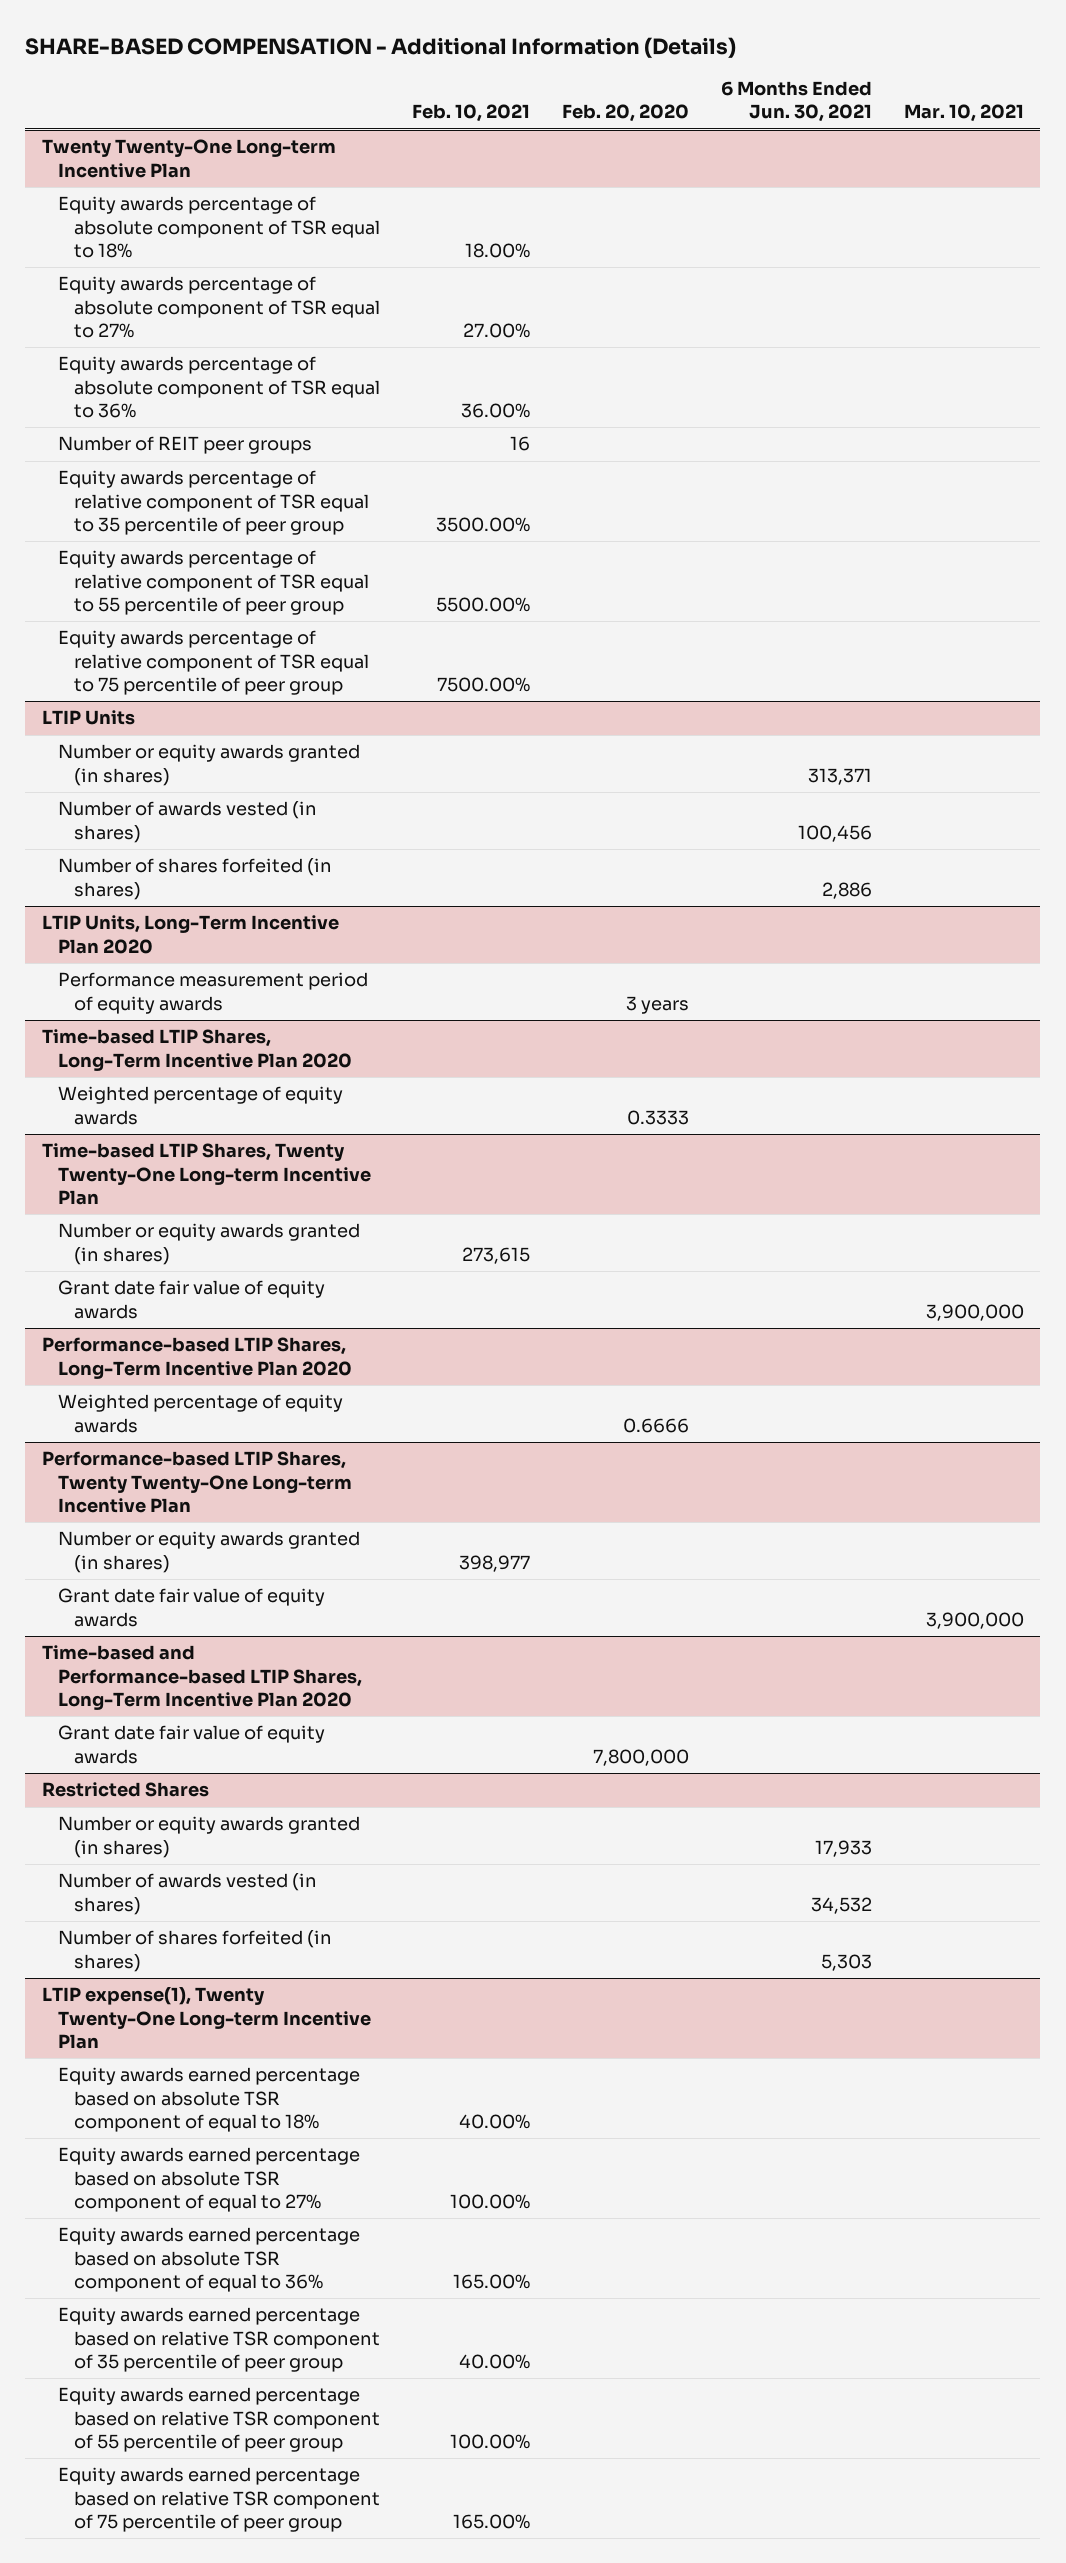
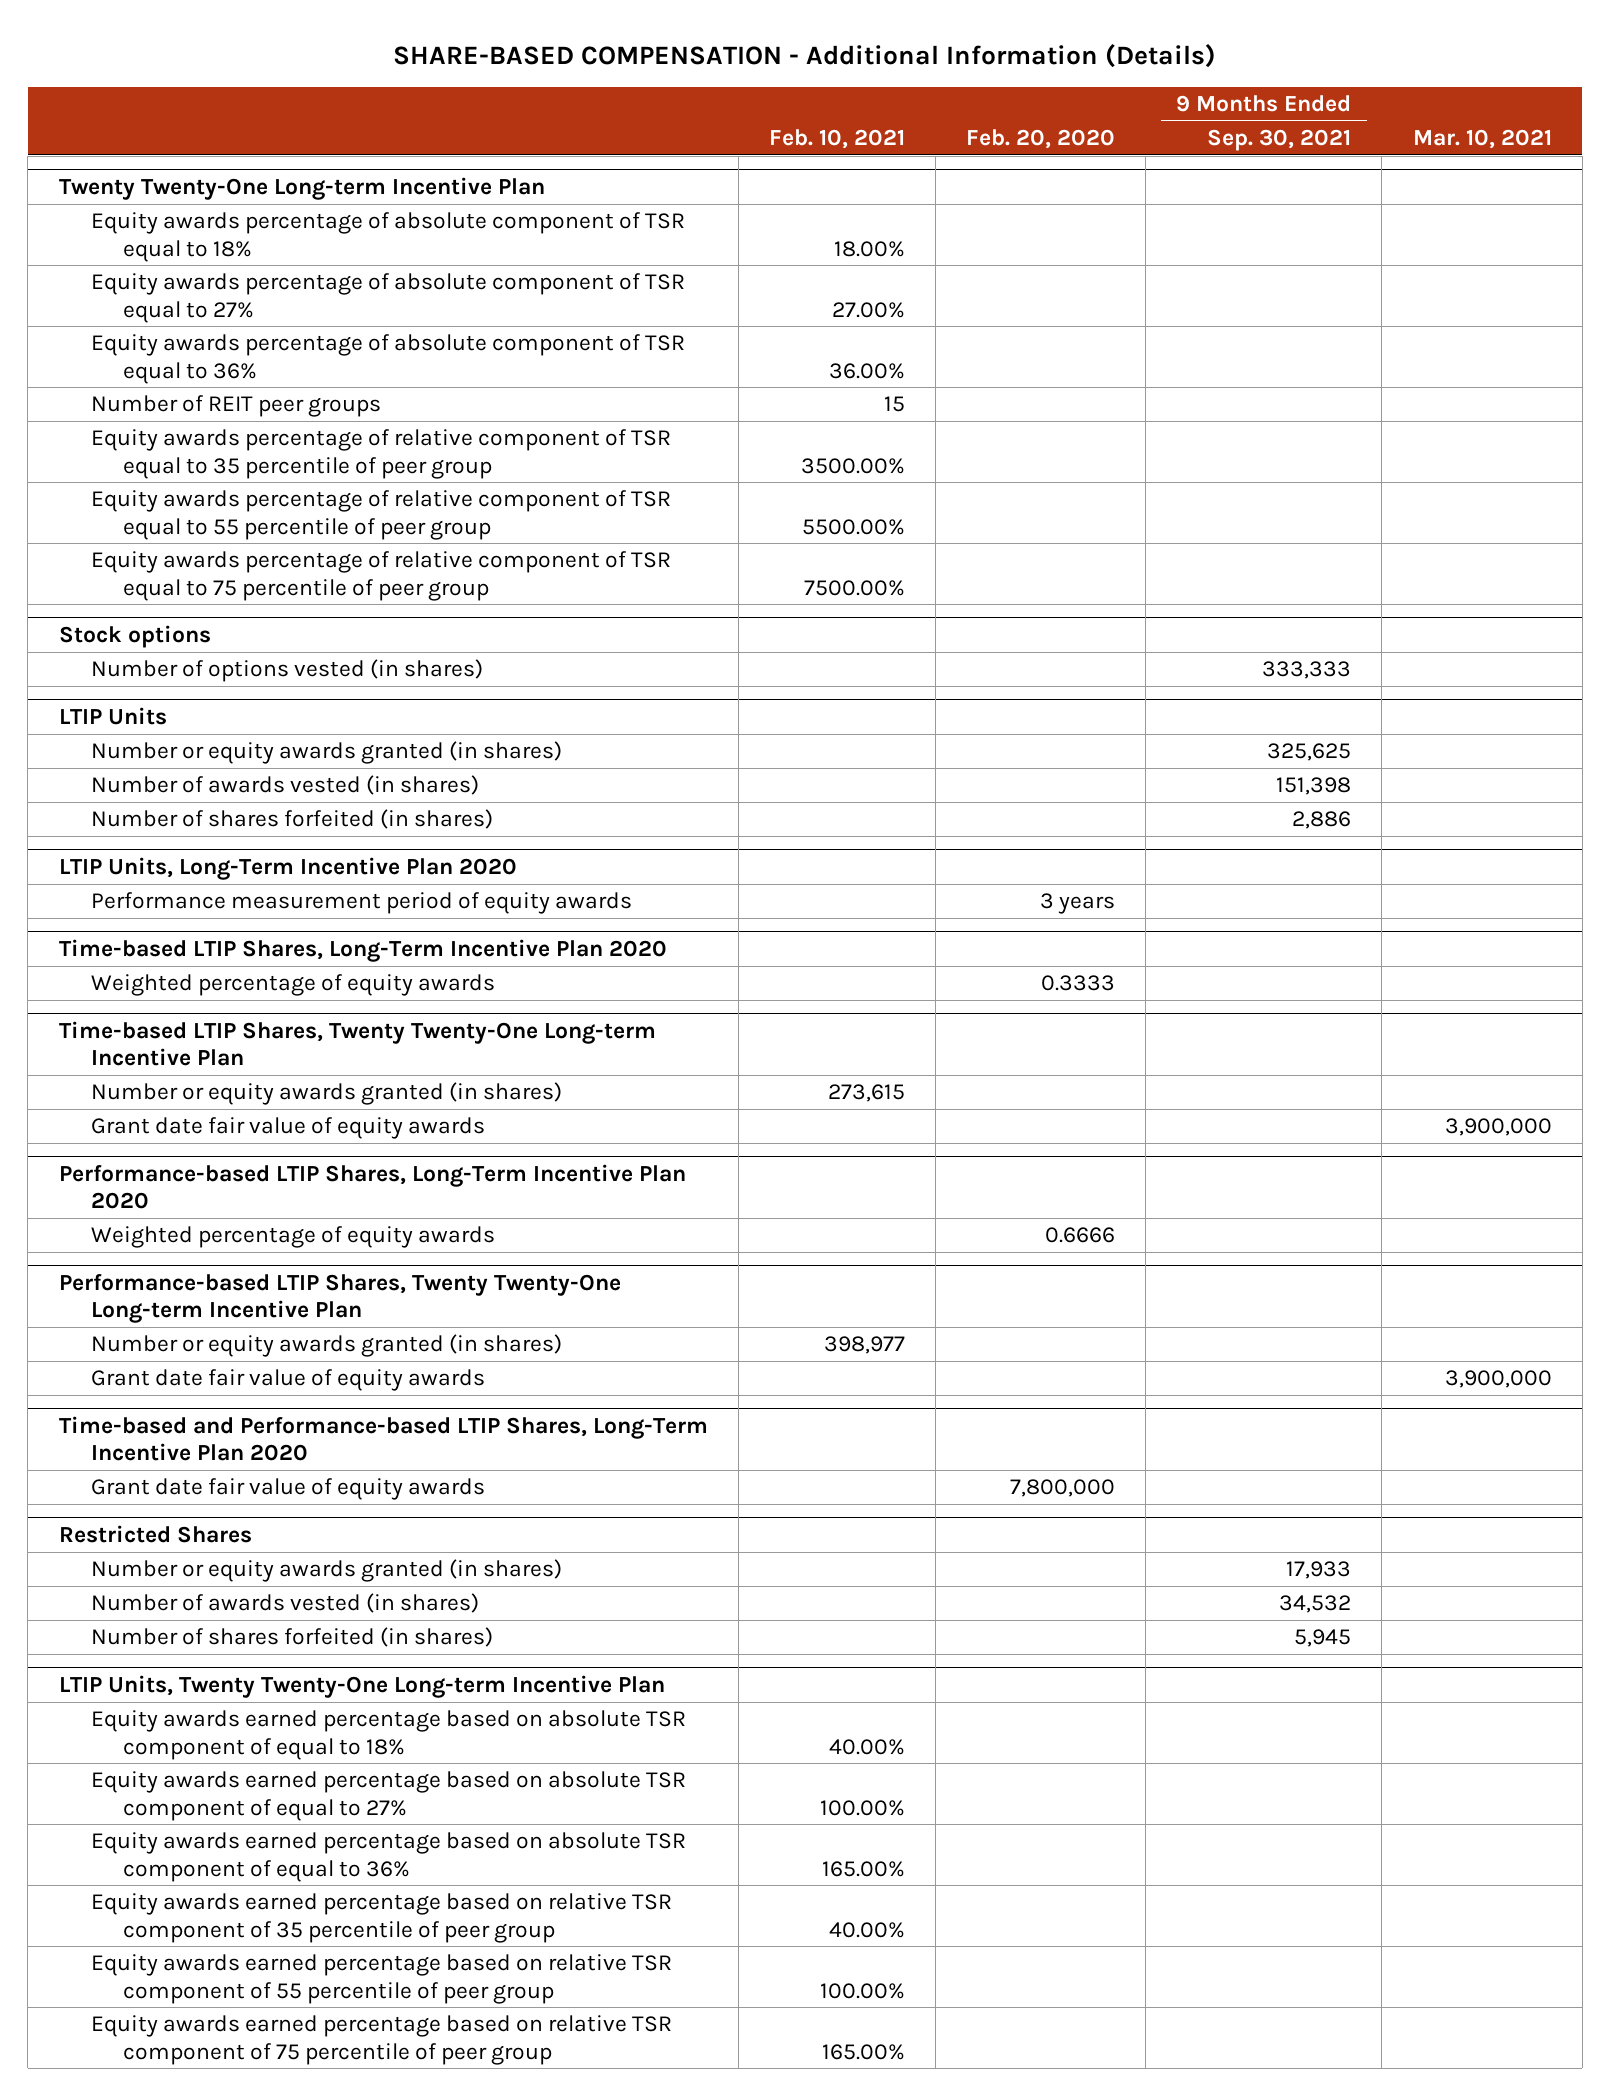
- | Feb. 10, 2021 | Feb. 20, 2020 | 6 Months Ended Jun. 30, 2021 | Mar. 10, 2021
+ | Feb. 10, 2021 | Feb. 20, 2020 | 9 Months Ended Sep. 30, 2021 | Mar. 10, 2021
@ Twenty Twenty-One Long-term Incentive Plan
- Number of REIT peer groups | 16 | | |
+ Number of REIT peer groups | 15 | | |
+ Stock options
+ Number of options vested (in shares) | | | 333,333 |
- LTIP expense(1), Twenty Twenty-One Long-term Incentive Plan
+ LTIP Units, Twenty Twenty-One Long-term Incentive Plan

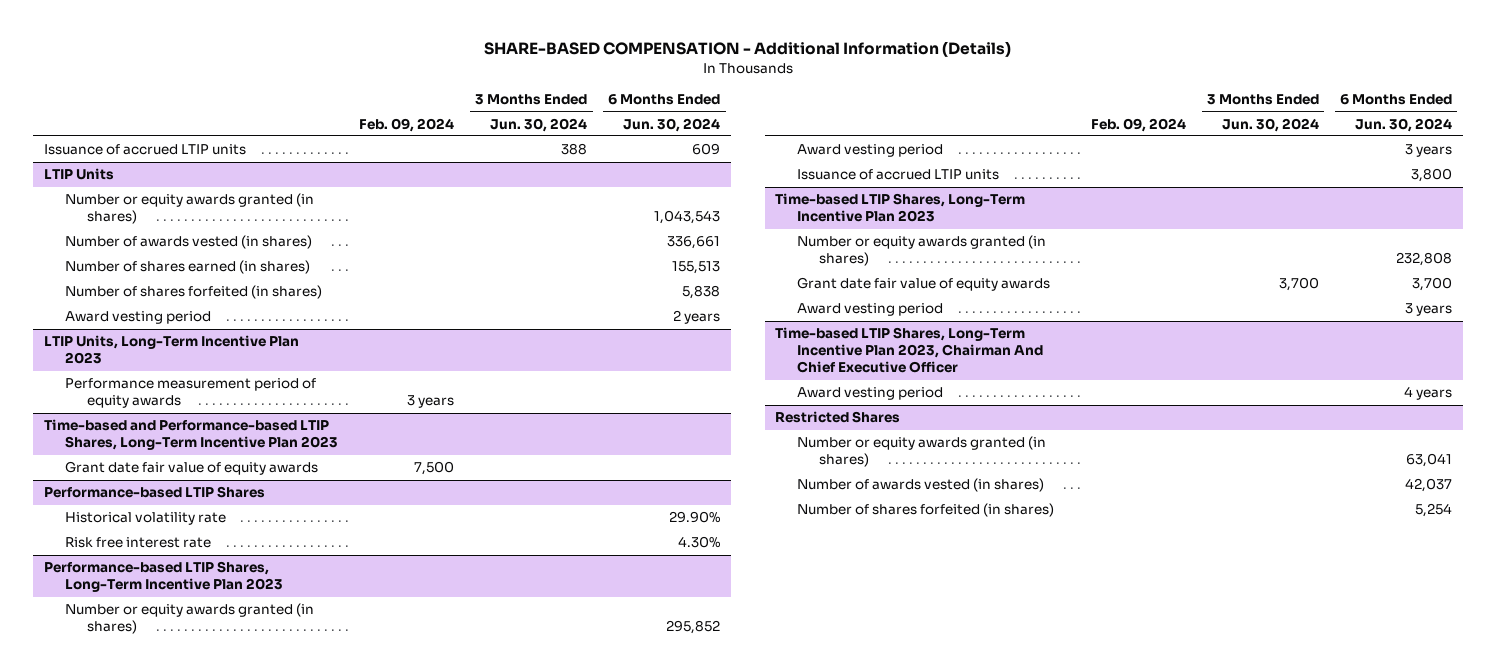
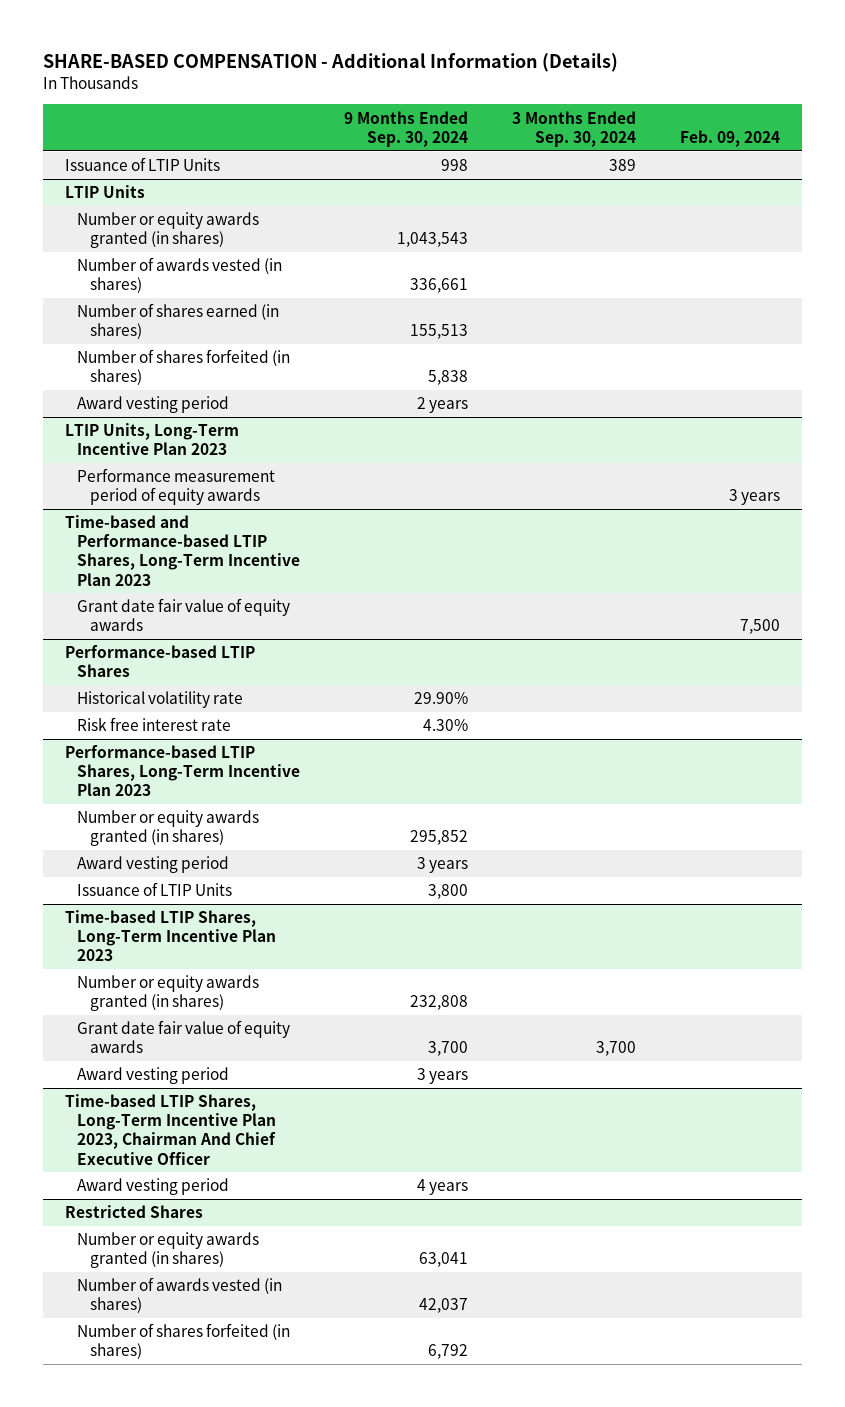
- | Feb. 09, 2024 | 3 Months Ended Jun. 30, 2024 | 6 Months Ended Jun. 30, 2024
+ | 9 Months Ended Sep. 30, 2024 | 3 Months Ended Sep. 30, 2024 | Feb. 09, 2024
- Issuance of accrued LTIP units | | 388 | 609
+ Issuance of LTIP Units | 998 | 389 |
@ Performance-based LTIP Shares, Long-Term Incentive Plan 2023
- Issuance of accrued LTIP units | | | 3,800
+ Issuance of LTIP Units | 3,800 | |

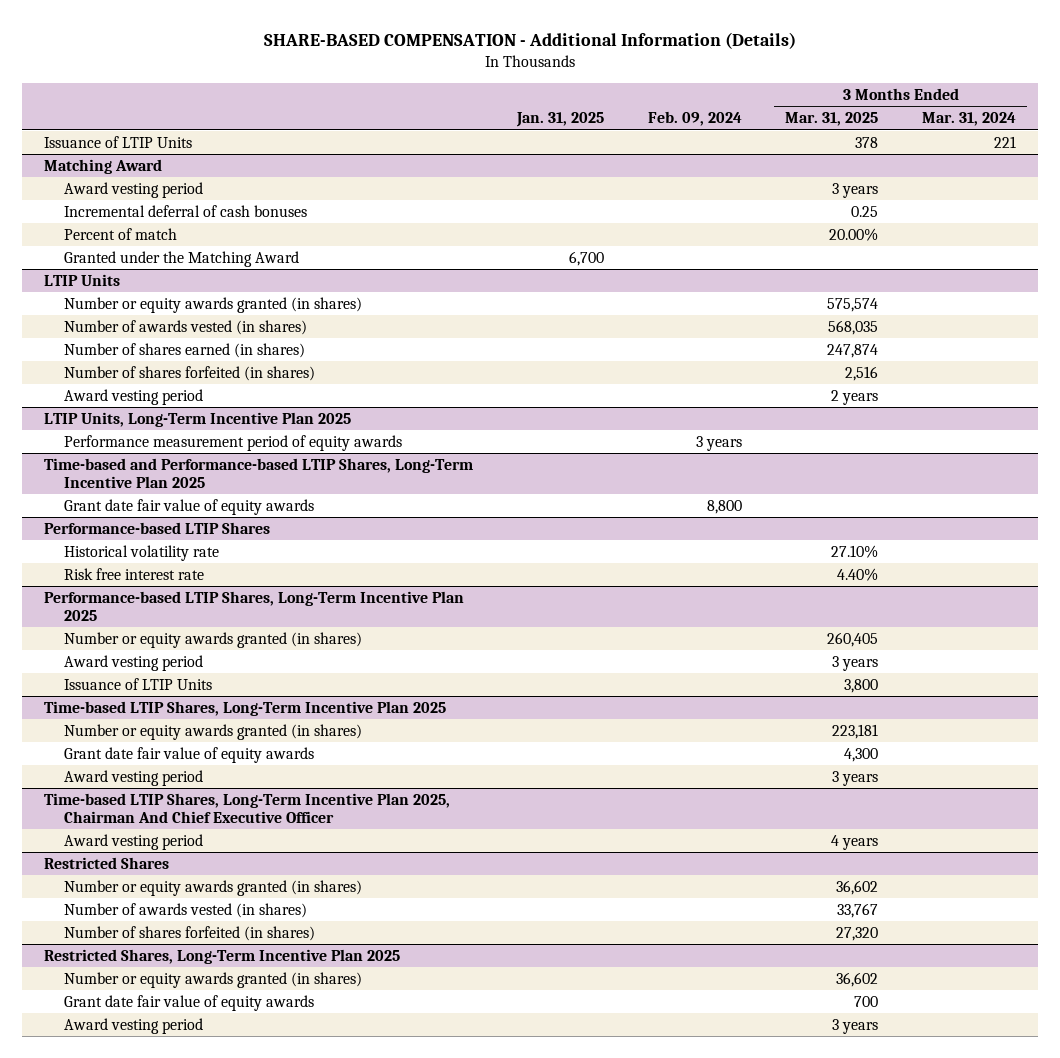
- | 9 Months Ended Sep. 30, 2024 | 3 Months Ended Sep. 30, 2024 | Feb. 09, 2024
+ | Jan. 31, 2025 | Feb. 09, 2024 | 3 Months Ended Mar. 31, 2025 | 3 Months Ended Mar. 31, 2024
+ Matching Award
+ Award vesting period | | | 3 years |
+ Incremental deferral of cash bonuses | | | 0.25 |
+ Percent of match | | | 20.00% |
+ Granted under the Matching Award | 6,700 | | |
- LTIP Units, Long-Term Incentive Plan 2023
+ LTIP Units, Long-Term Incentive Plan 2025
- Time-based and Performance-based LTIP Shares, Long-Term Incentive Plan 2023
- Grant date fair value of equity awards | | | 7,500
+ Time-based and Performance-based LTIP Shares, Long-Term Incentive Plan 2025
+ Grant date fair value of equity awards | | 8,800 | |
- Performance-based LTIP Shares, Long-Term Incentive Plan 2023
+ Performance-based LTIP Shares, Long-Term Incentive Plan 2025
- Time-based LTIP Shares, Long-Term Incentive Plan 2023
+ Time-based LTIP Shares, Long-Term Incentive Plan 2025
- Time-based LTIP Shares, Long-Term Incentive Plan 2023, Chairman And Chief Executive Officer
+ Time-based LTIP Shares, Long-Term Incentive Plan 2025, Chairman And Chief Executive Officer
+ Restricted Shares, Long-Term Incentive Plan 2025
+ Number or equity awards granted (in shares) | | | 36,602 |
+ Grant date fair value of equity awards | | | 700 |
+ Award vesting period | | | 3 years |

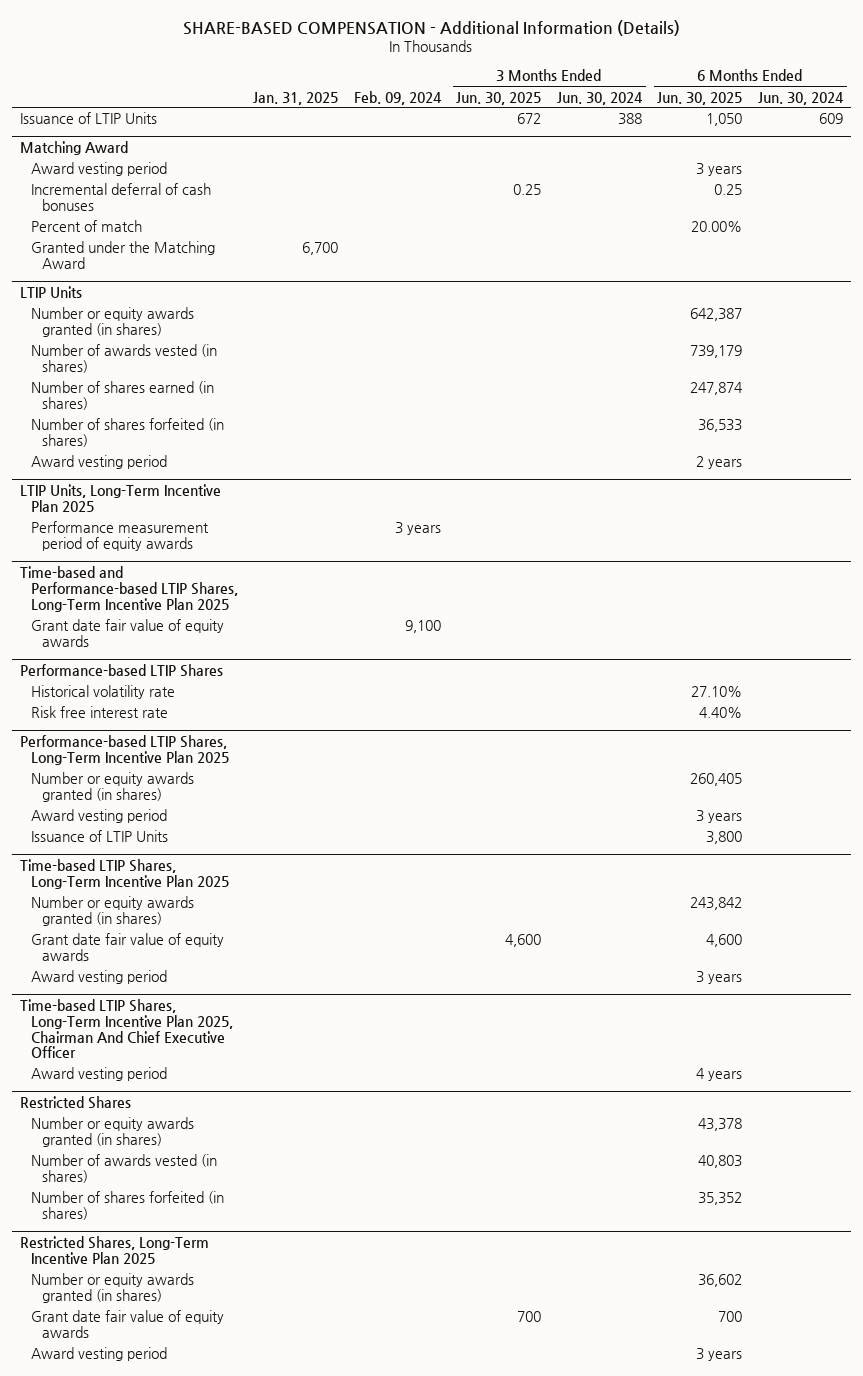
- | Jan. 31, 2025 | Feb. 09, 2024 | 3 Months Ended Mar. 31, 2025 | 3 Months Ended Mar. 31, 2024
+ | Jan. 31, 2025 | Feb. 09, 2024 | 3 Months Ended Jun. 30, 2025 | 3 Months Ended Jun. 30, 2024 | 6 Months Ended Jun. 30, 2025 | 6 Months Ended Jun. 30, 2024
@ Time-based and Performance-based LTIP Shares, Long-Term Incentive Plan 2025
- Grant date fair value of equity awards | | 8,800 | |
+ Grant date fair value of equity awards | | 9,100 | | | |

